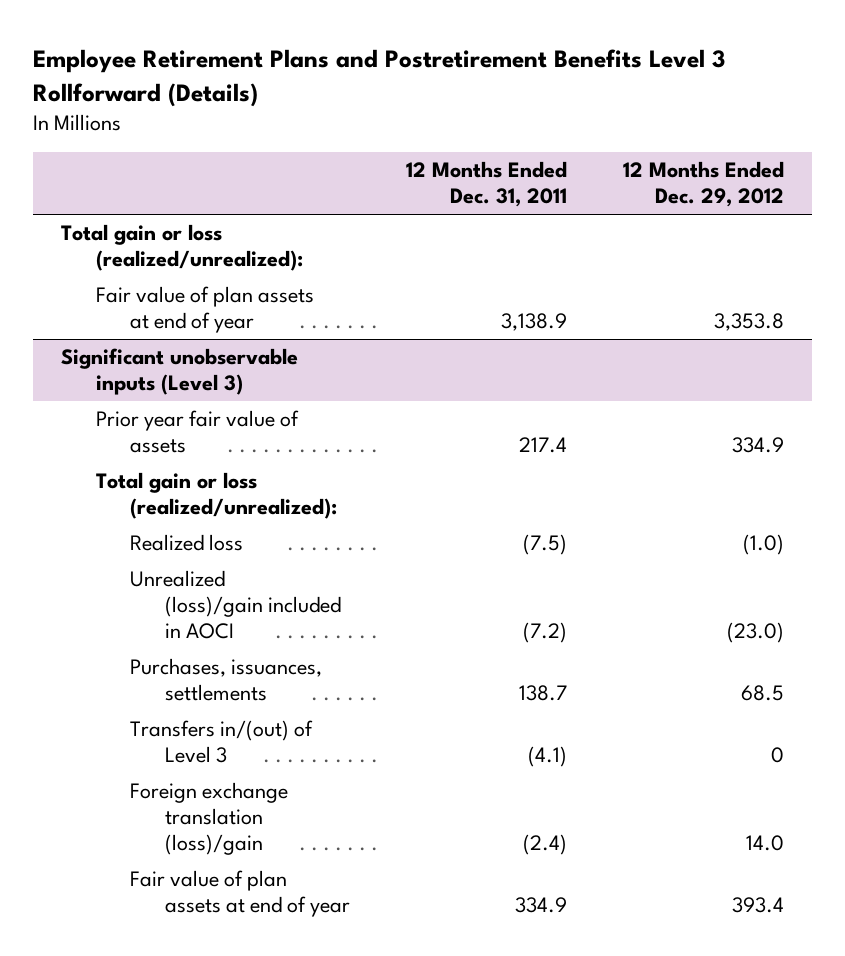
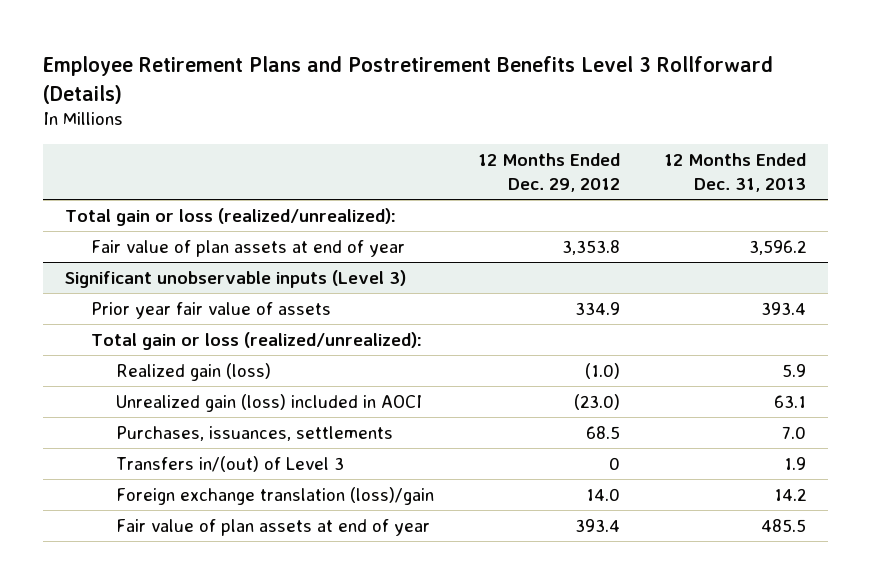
- | 12 Months Ended Dec. 31, 2011 | 12 Months Ended Dec. 29, 2012
+ | 12 Months Ended Dec. 29, 2012 | 12 Months Ended Dec. 31, 2013
@ Significant unobservable inputs (Level 3)
- Realized loss | (7.5) | (1.0)
- Unrealized (loss)/gain included in AOCI | (7.2) | (23.0)
+ Realized gain (loss) | (1.0) | 5.9
+ Unrealized gain (loss) included in AOCI | (23.0) | 63.1

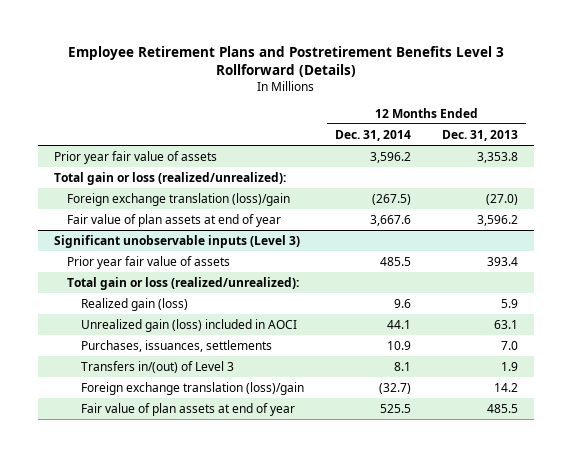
- | 12 Months Ended Dec. 29, 2012 | 12 Months Ended Dec. 31, 2013
+ | 12 Months Ended Dec. 31, 2014 | 12 Months Ended Dec. 31, 2013
+ Prior year fair value of assets | 3,596.2 | 3,353.8
+ Foreign exchange translation (loss)/gain | (267.5) | (27.0)

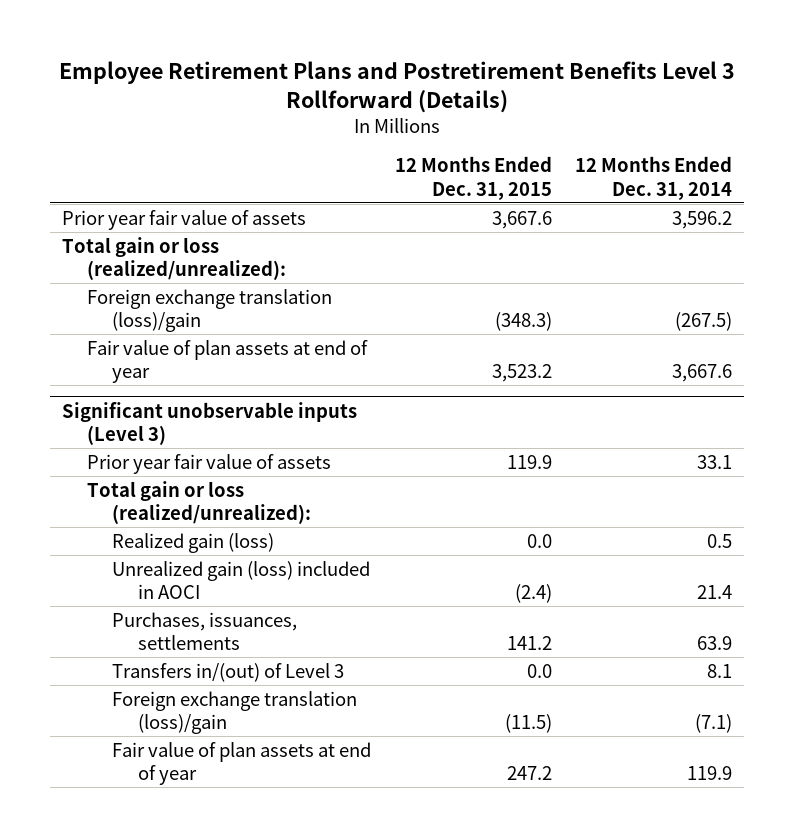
- | 12 Months Ended Dec. 31, 2014 | 12 Months Ended Dec. 31, 2013
+ | 12 Months Ended Dec. 31, 2015 | 12 Months Ended Dec. 31, 2014
@ Significant unobservable inputs (Level 3)
- Prior year fair value of assets | 485.5 | 393.4
+ Prior year fair value of assets | 119.9 | 33.1
- Realized gain (loss) | 9.6 | 5.9
- Unrealized gain (loss) included in AOCI | 44.1 | 63.1
- Purchases, issuances, settlements | 10.9 | 7.0
+ Realized gain (loss) | 0.0 | 0.5
+ Unrealized gain (loss) included in AOCI | (2.4) | 21.4
+ Purchases, issuances, settlements | 141.2 | 63.9
- Foreign exchange translation (loss)/gain | (32.7) | 14.2
- Fair value of plan assets at end of year | 525.5 | 485.5
+ Foreign exchange translation (loss)/gain | (11.5) | (7.1)
+ Fair value of plan assets at end of year | 247.2 | 119.9

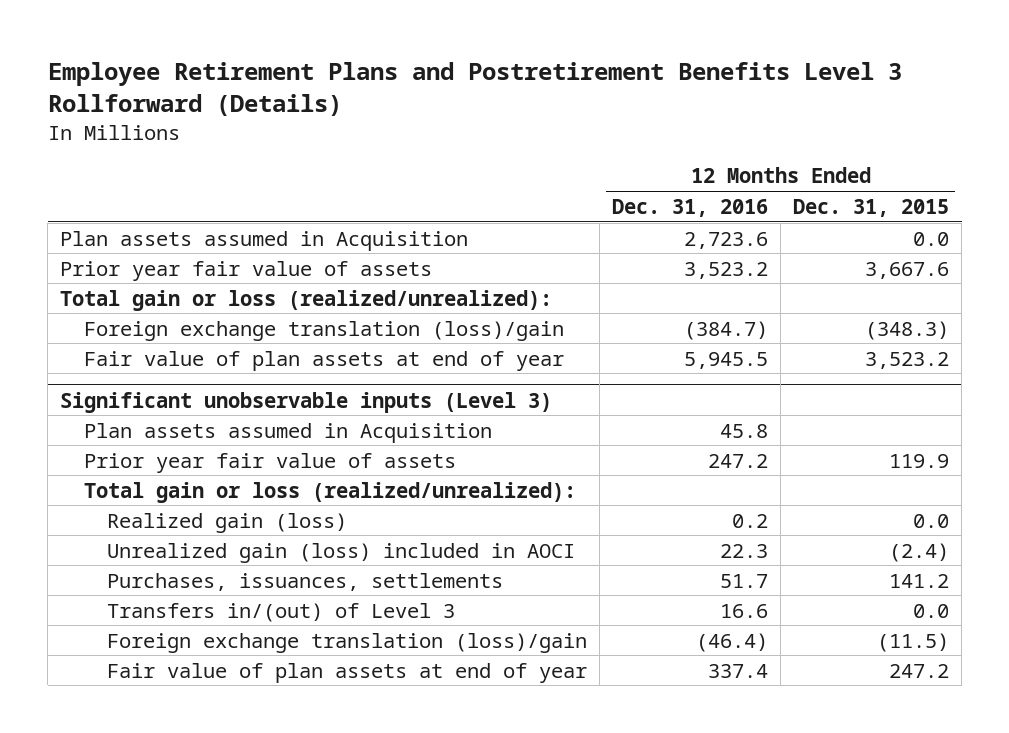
- | 12 Months Ended Dec. 31, 2015 | 12 Months Ended Dec. 31, 2014
+ | 12 Months Ended Dec. 31, 2016 | 12 Months Ended Dec. 31, 2015
+ Plan assets assumed in Acquisition | 2,723.6 | 0.0
@ Significant unobservable inputs (Level 3)
+ Plan assets assumed in Acquisition | 45.8 |

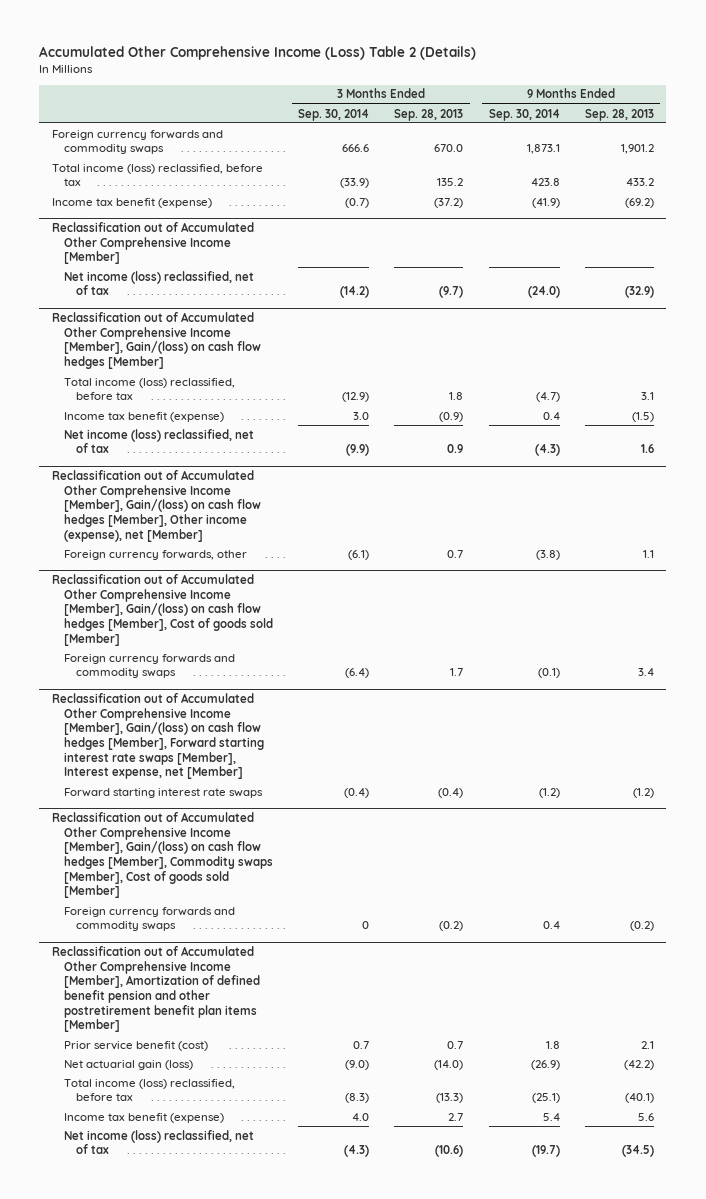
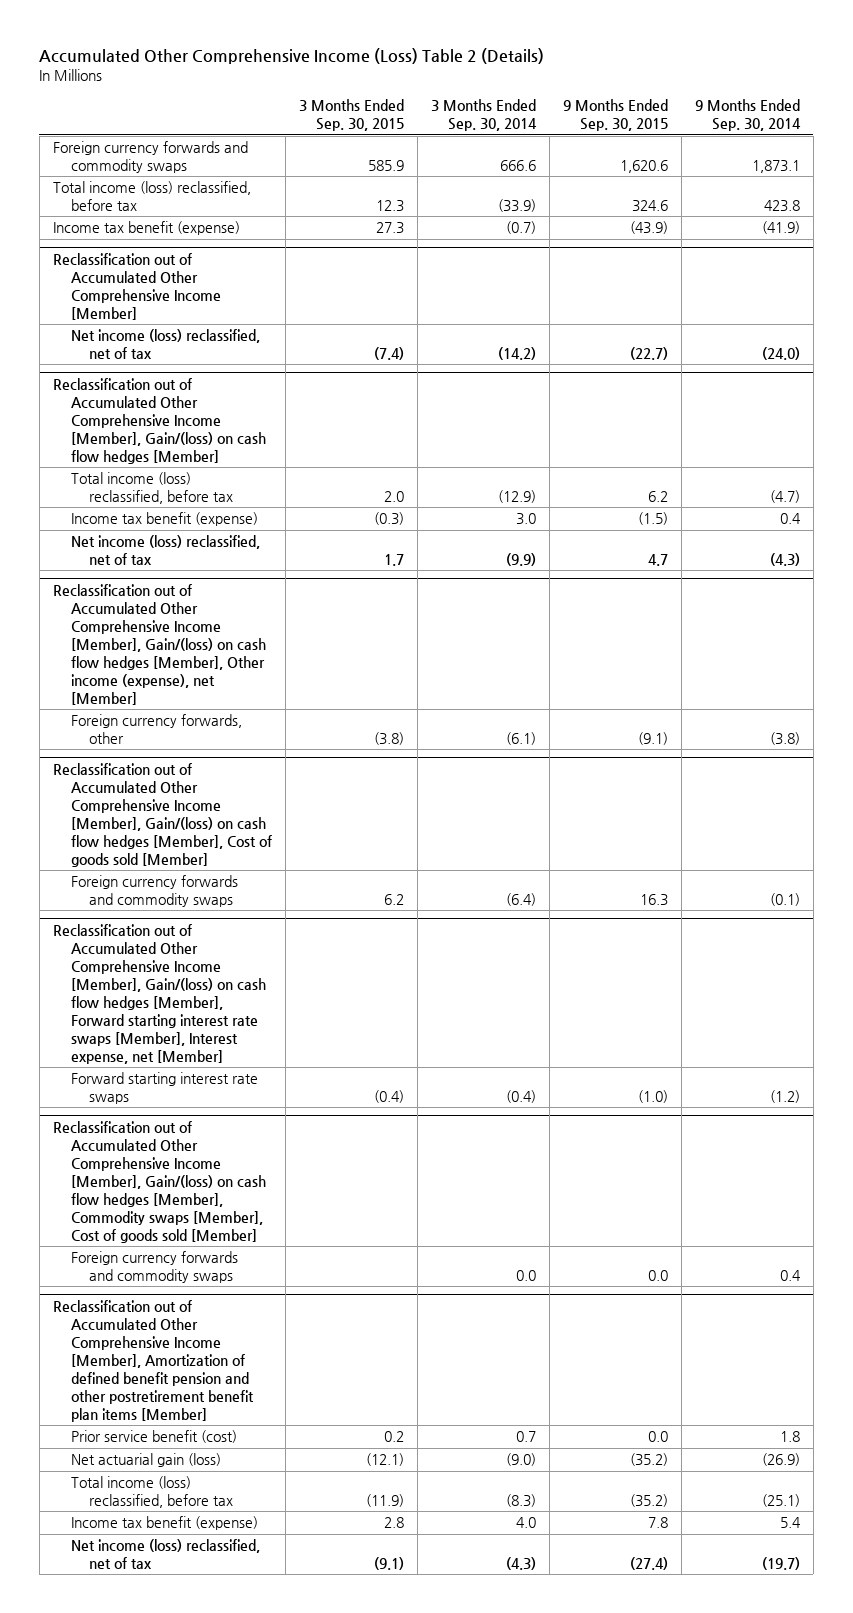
- | 3 Months Ended Sep. 30, 2014 | 3 Months Ended Sep. 28, 2013 | 9 Months Ended Sep. 30, 2014 | 9 Months Ended Sep. 28, 2013
+ | 3 Months Ended Sep. 30, 2015 | 3 Months Ended Sep. 30, 2014 | 9 Months Ended Sep. 30, 2015 | 9 Months Ended Sep. 30, 2014
@ Reclassification out of Accumulated Other Comprehensive Income [Member], Gain/(loss) on cash flow hedges [Member], Commodity swaps [Member], Cost of goods sold [Member]
- Foreign currency forwards and commodity swaps | 0 | (0.2) | 0.4 | (0.2)
+ Foreign currency forwards and commodity swaps | | 0.0 | 0.0 | 0.4

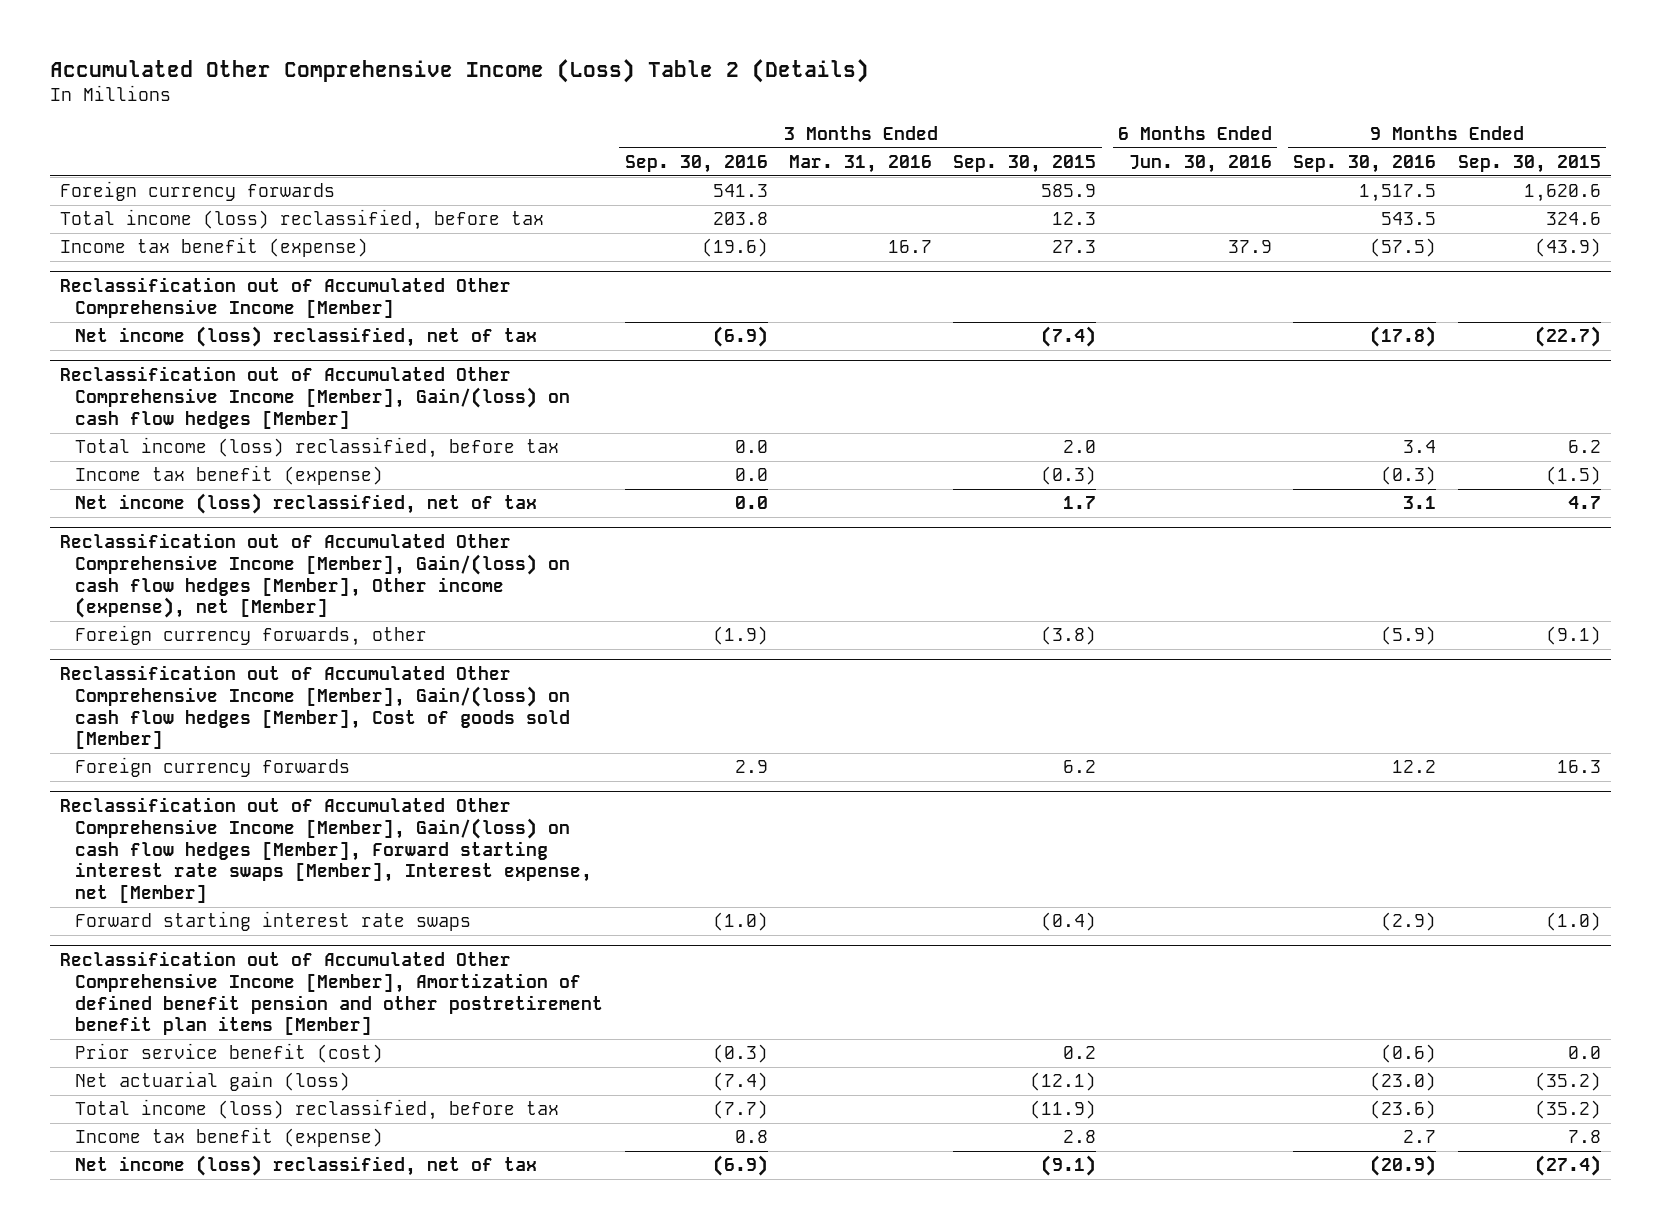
- | 3 Months Ended Sep. 30, 2015 | 3 Months Ended Sep. 30, 2014 | 9 Months Ended Sep. 30, 2015 | 9 Months Ended Sep. 30, 2014
+ | 3 Months Ended Sep. 30, 2016 | 3 Months Ended Mar. 31, 2016 | 3 Months Ended Sep. 30, 2015 | 6 Months Ended Jun. 30, 2016 | 9 Months Ended Sep. 30, 2016 | 9 Months Ended Sep. 30, 2015
- Foreign currency forwards and commodity swaps | 585.9 | 666.6 | 1,620.6 | 1,873.1
+ Foreign currency forwards | 541.3 | | 585.9 | | 1,517.5 | 1,620.6
@ Reclassification out of Accumulated Other Comprehensive Income [Member], Gain/(loss) on cash flow hedges [Member], Cost of goods sold [Member]
- Foreign currency forwards and commodity swaps | 6.2 | (6.4) | 16.3 | (0.1)
+ Foreign currency forwards | 2.9 | | 6.2 | | 12.2 | 16.3
- Reclassification out of Accumulated Other Comprehensive Income [Member], Gain/(loss) on cash flow hedges [Member], Commodity swaps [Member], Cost of goods sold [Member]
- Foreign currency forwards and commodity swaps | | 0.0 | 0.0 | 0.4

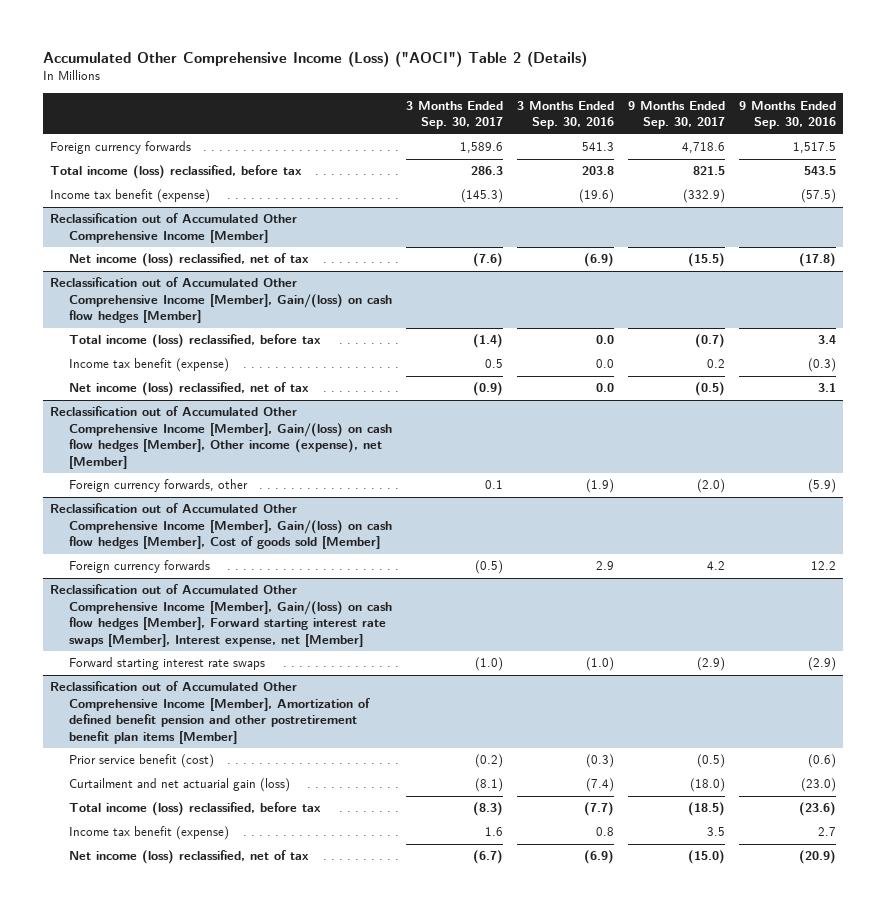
- Accumulated Other Comprehensive Income (Loss) Table 2 (Details)
+ Accumulated Other Comprehensive Income (Loss) ("AOCI") Table 2 (Details)
- | 3 Months Ended Sep. 30, 2016 | 3 Months Ended Mar. 31, 2016 | 3 Months Ended Sep. 30, 2015 | 6 Months Ended Jun. 30, 2016 | 9 Months Ended Sep. 30, 2016 | 9 Months Ended Sep. 30, 2015
+ | 3 Months Ended Sep. 30, 2017 | 3 Months Ended Sep. 30, 2016 | 9 Months Ended Sep. 30, 2017 | 9 Months Ended Sep. 30, 2016
@ Reclassification out of Accumulated Other Comprehensive Income [Member], Amortization of defined benefit pension and other postretirement benefit plan items [Member]
- Net actuarial gain (loss) | (7.4) | | (12.1) | | (23.0) | (35.2)
+ Curtailment and net actuarial gain (loss) | (8.1) | (7.4) | (18.0) | (23.0)

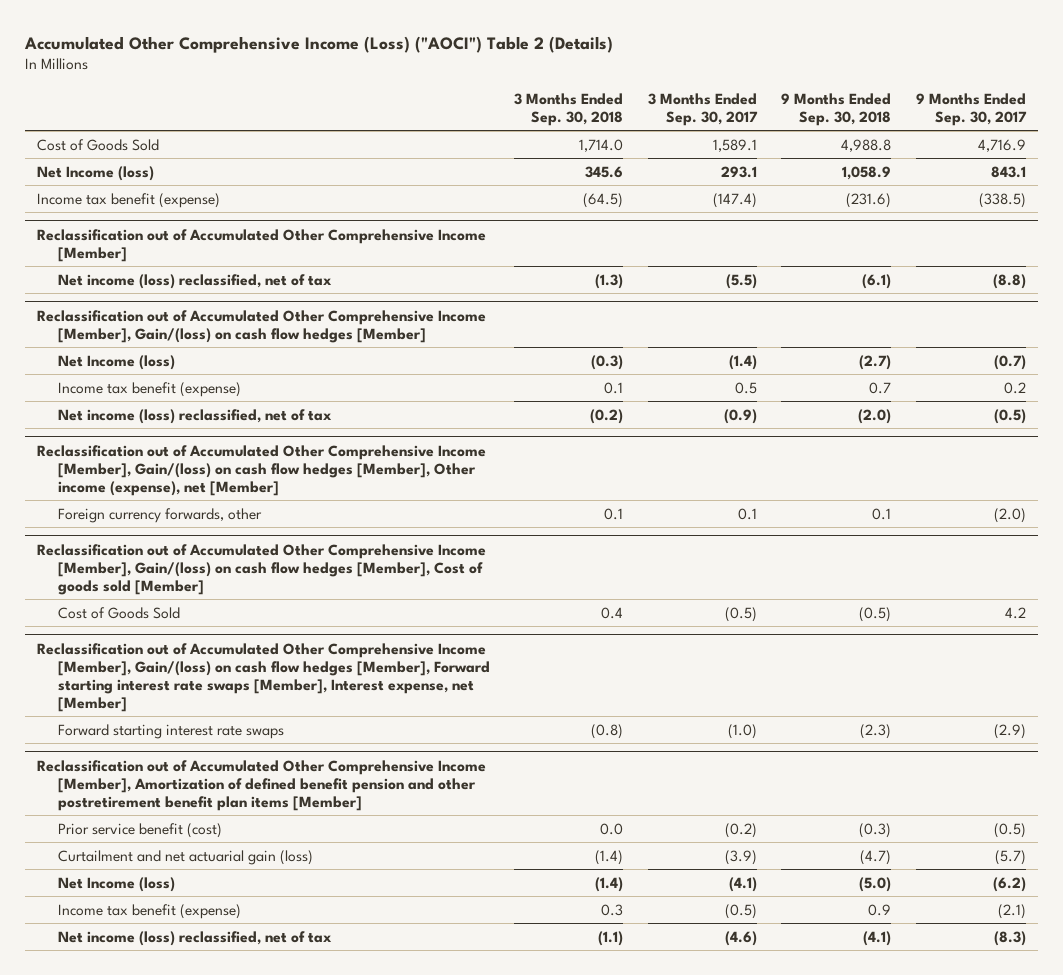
- | 3 Months Ended Sep. 30, 2017 | 3 Months Ended Sep. 30, 2016 | 9 Months Ended Sep. 30, 2017 | 9 Months Ended Sep. 30, 2016
+ | 3 Months Ended Sep. 30, 2018 | 3 Months Ended Sep. 30, 2017 | 9 Months Ended Sep. 30, 2018 | 9 Months Ended Sep. 30, 2017
- Foreign currency forwards | 1,589.6 | 541.3 | 4,718.6 | 1,517.5
- Total income (loss) reclassified, before tax | 286.3 | 203.8 | 821.5 | 543.5
- Income tax benefit (expense) | (145.3) | (19.6) | (332.9) | (57.5)
+ Cost of Goods Sold | 1,714.0 | 1,589.1 | 4,988.8 | 4,716.9
+ Net Income (loss) | 345.6 | 293.1 | 1,058.9 | 843.1
+ Income tax benefit (expense) | (64.5) | (147.4) | (231.6) | (338.5)
@ Reclassification out of Accumulated Other Comprehensive Income [Member]
- Net income (loss) reclassified, net of tax | (7.6) | (6.9) | (15.5) | (17.8)
+ Net income (loss) reclassified, net of tax | (1.3) | (5.5) | (6.1) | (8.8)
@ Reclassification out of Accumulated Other Comprehensive Income [Member], Gain/(loss) on cash flow hedges [Member]
- Total income (loss) reclassified, before tax | (1.4) | 0.0 | (0.7) | 3.4
+ Net Income (loss) | (0.3) | (1.4) | (2.7) | (0.7)
@ Reclassification out of Accumulated Other Comprehensive Income [Member], Gain/(loss) on cash flow hedges [Member], Cost of goods sold [Member]
- Foreign currency forwards | (0.5) | 2.9 | 4.2 | 12.2
+ Cost of Goods Sold | 0.4 | (0.5) | (0.5) | 4.2
@ Reclassification out of Accumulated Other Comprehensive Income [Member], Amortization of defined benefit pension and other postretirement benefit plan items [Member]
- Curtailment and net actuarial gain (loss) | (8.1) | (7.4) | (18.0) | (23.0)
- Total income (loss) reclassified, before tax | (8.3) | (7.7) | (18.5) | (23.6)
- Income tax benefit (expense) | 1.6 | 0.8 | 3.5 | 2.7
- Net income (loss) reclassified, net of tax | (6.7) | (6.9) | (15.0) | (20.9)
+ Curtailment and net actuarial gain (loss) | (1.4) | (3.9) | (4.7) | (5.7)
+ Net Income (loss) | (1.4) | (4.1) | (5.0) | (6.2)
+ Income tax benefit (expense) | 0.3 | (0.5) | 0.9 | (2.1)
+ Net income (loss) reclassified, net of tax | (1.1) | (4.6) | (4.1) | (8.3)

